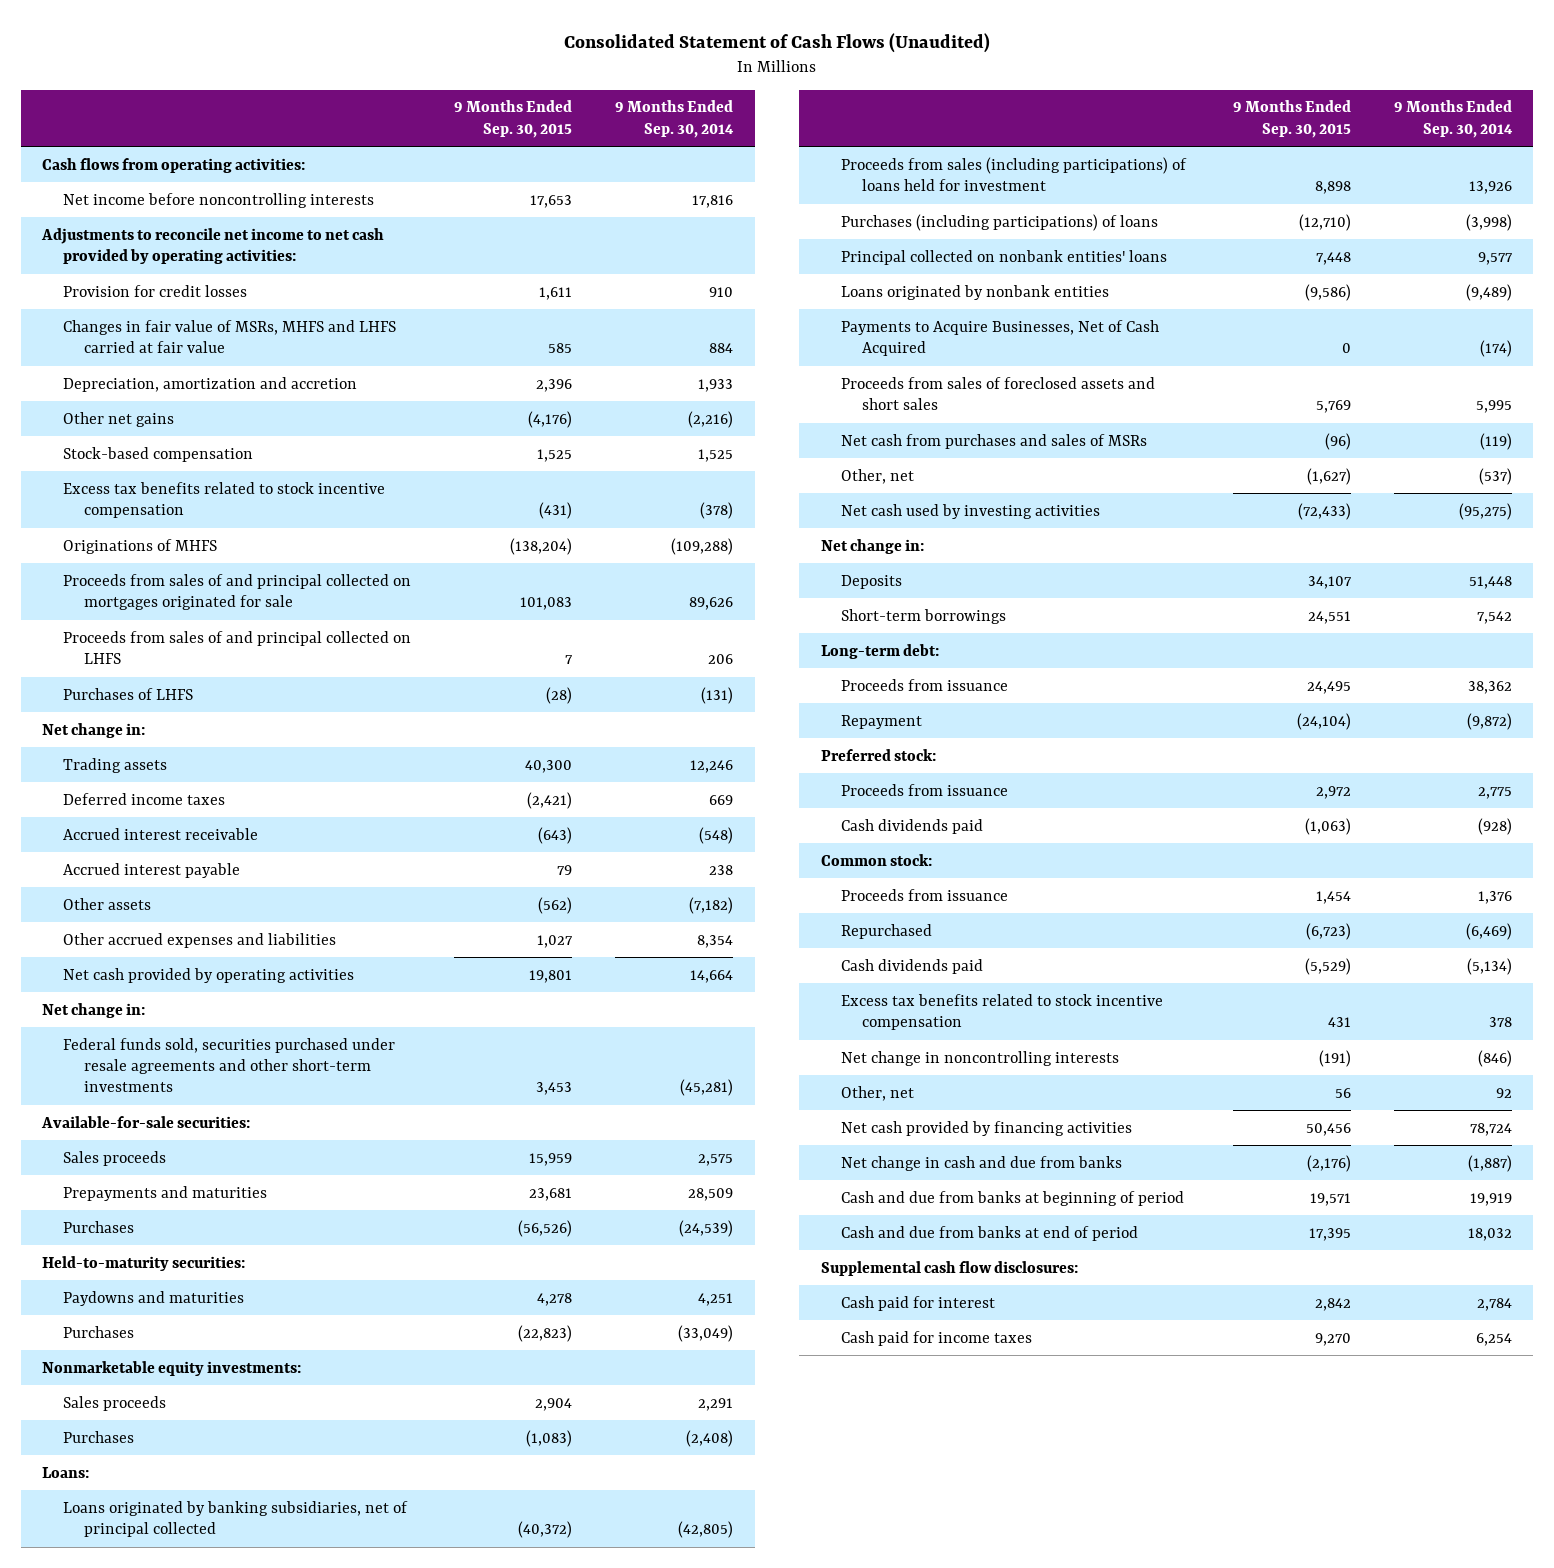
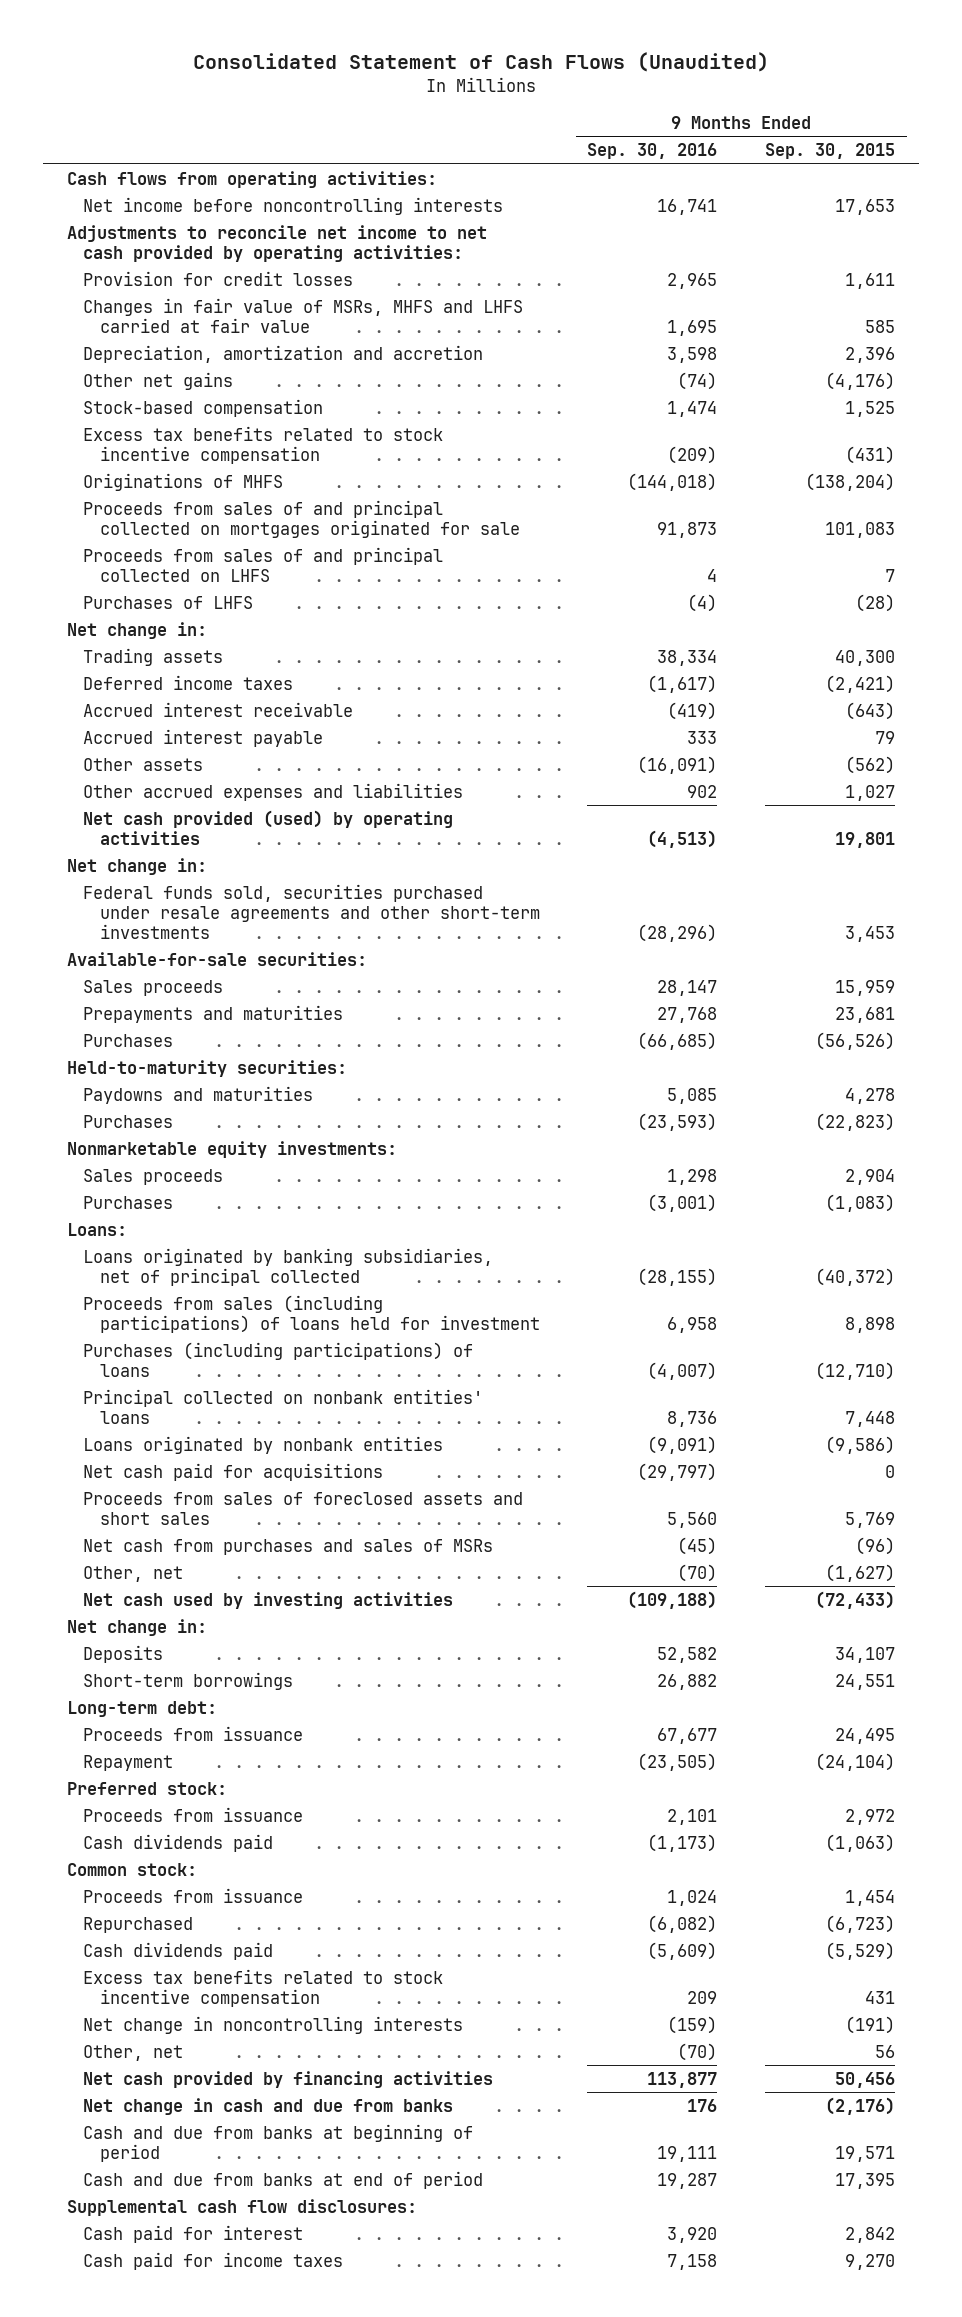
- | 9 Months Ended Sep. 30, 2015 | 9 Months Ended Sep. 30, 2014
+ | 9 Months Ended Sep. 30, 2016 | 9 Months Ended Sep. 30, 2015
- Net cash provided by operating activities | 19,801 | 14,664
+ Net cash provided (used) by operating activities | (4,513) | 19,801
- Payments to Acquire Businesses, Net of Cash Acquired | 0 | (174)
+ Net cash paid for acquisitions | (29,797) | 0

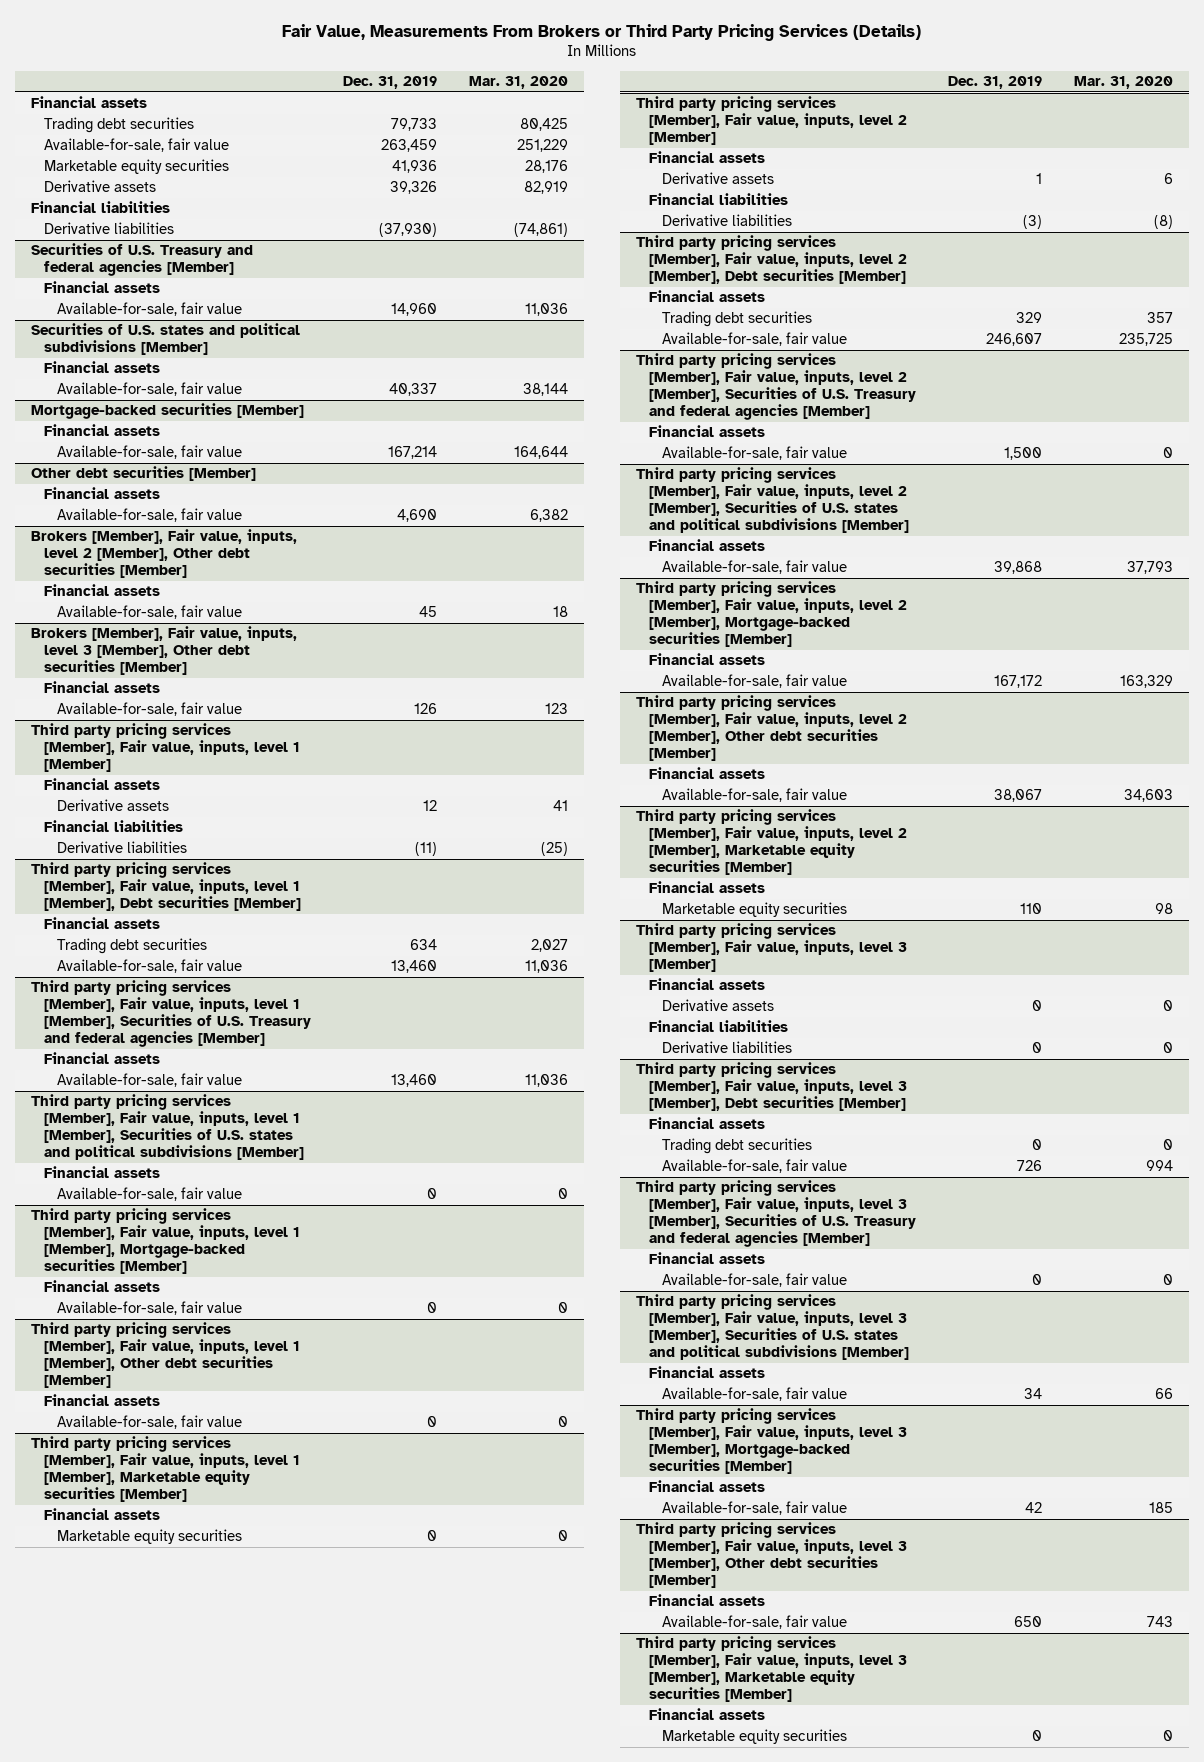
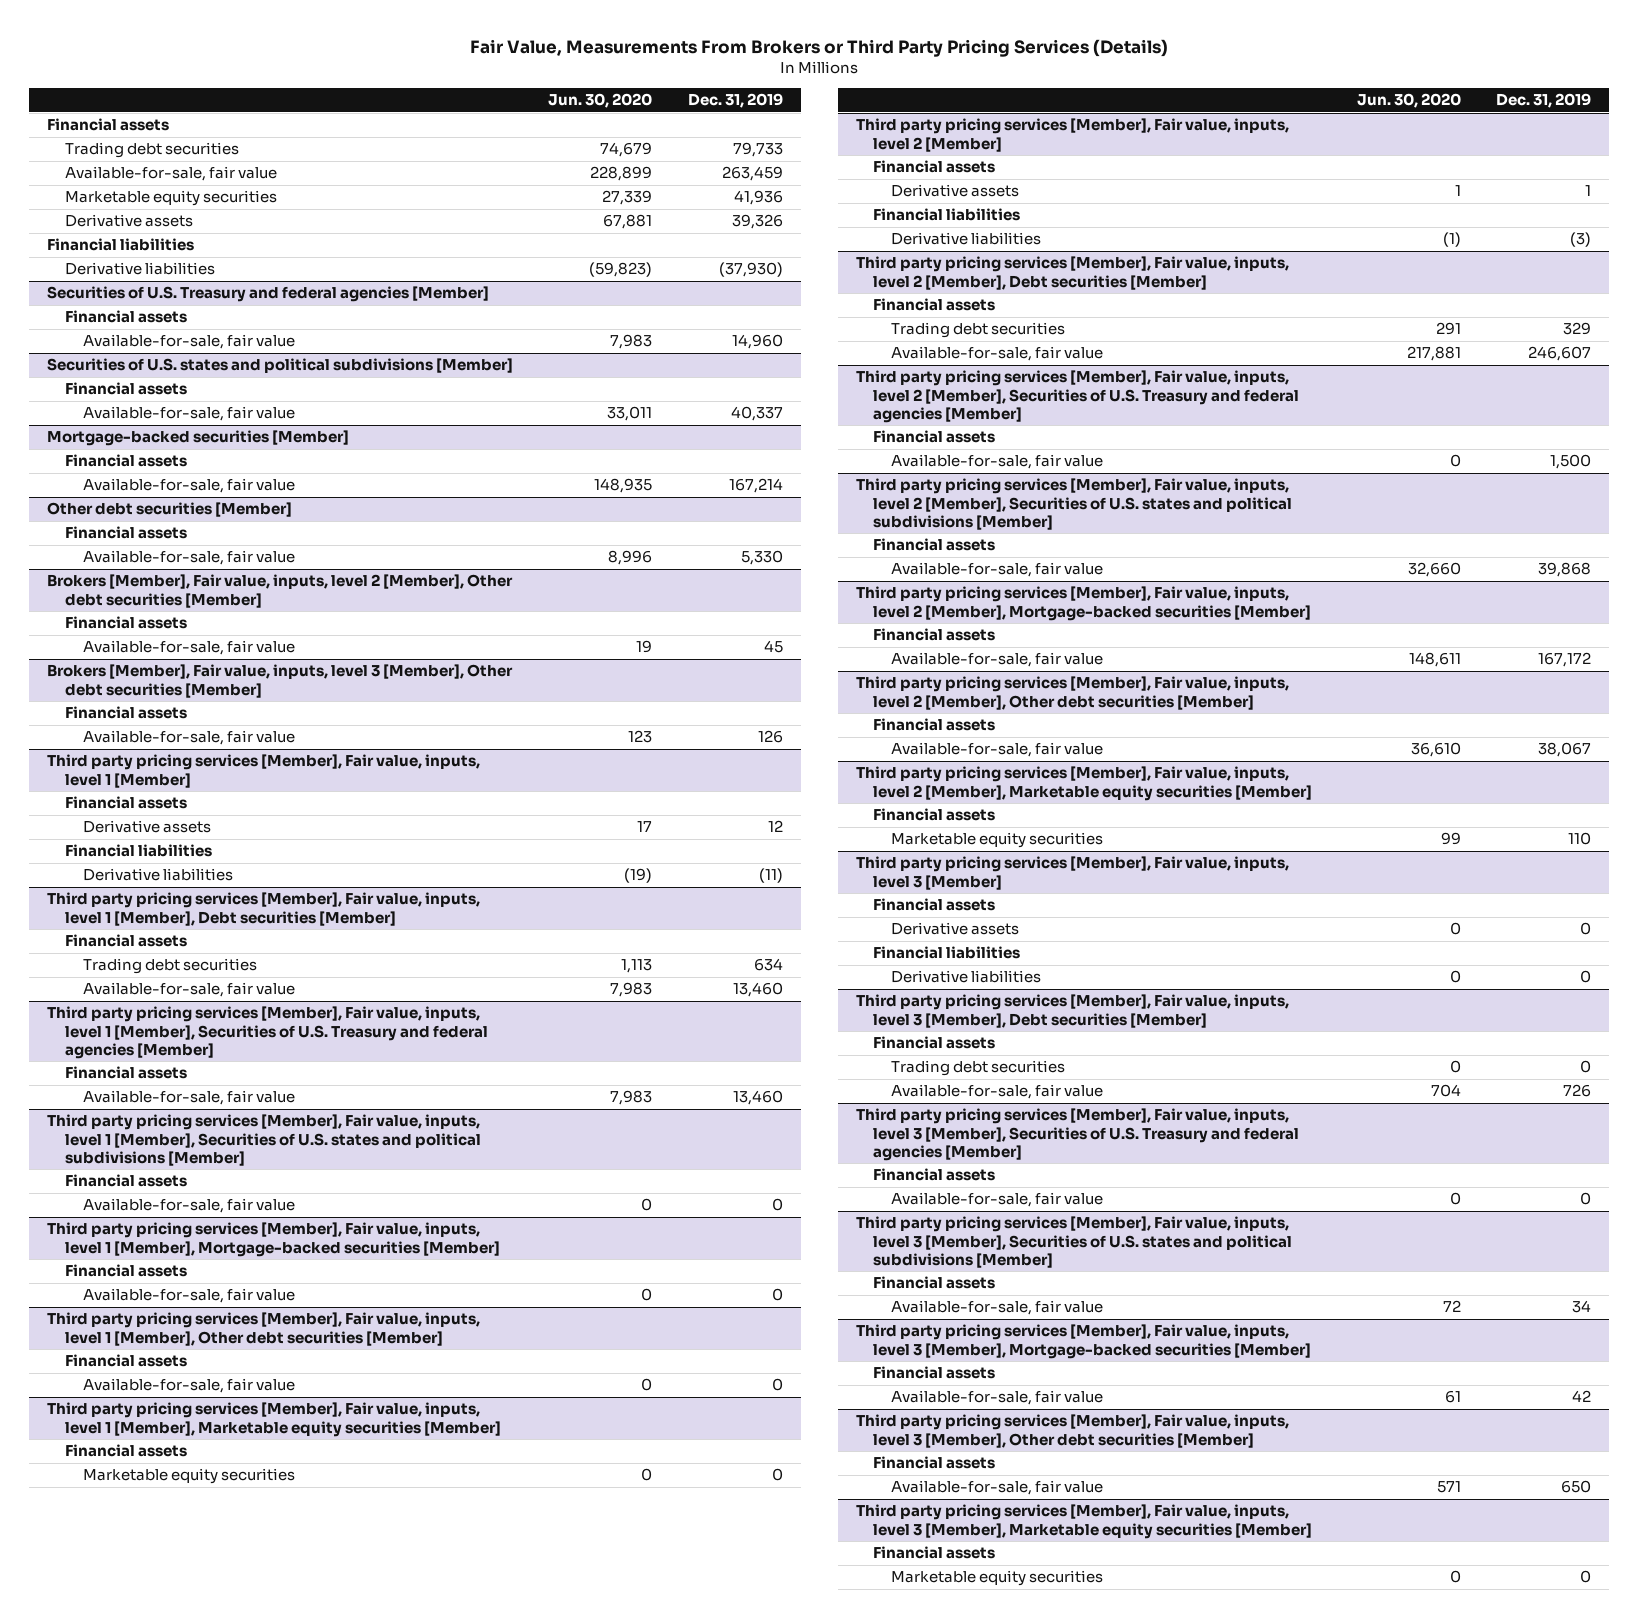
- | Dec. 31, 2019 | Mar. 31, 2020
+ | Jun. 30, 2020 | Dec. 31, 2019
@ Other debt securities [Member]
- Available-for-sale, fair value | 4,690 | 6,382
+ Available-for-sale, fair value | 8,996 | 5,330

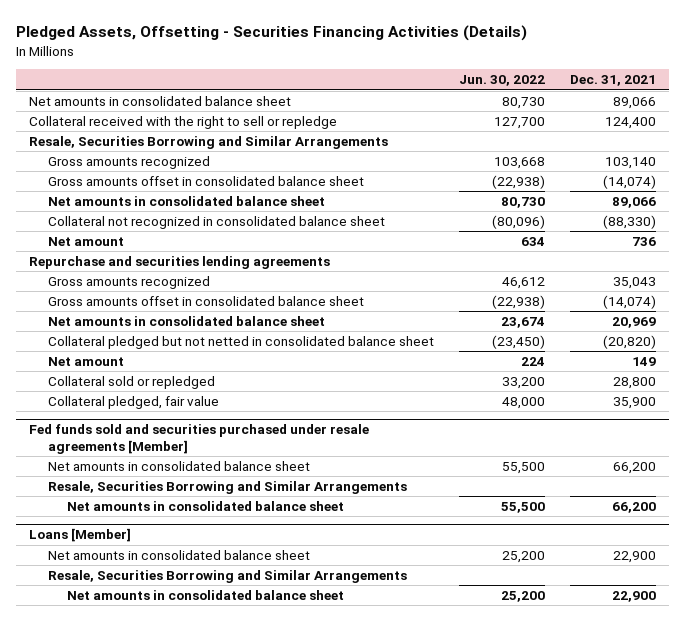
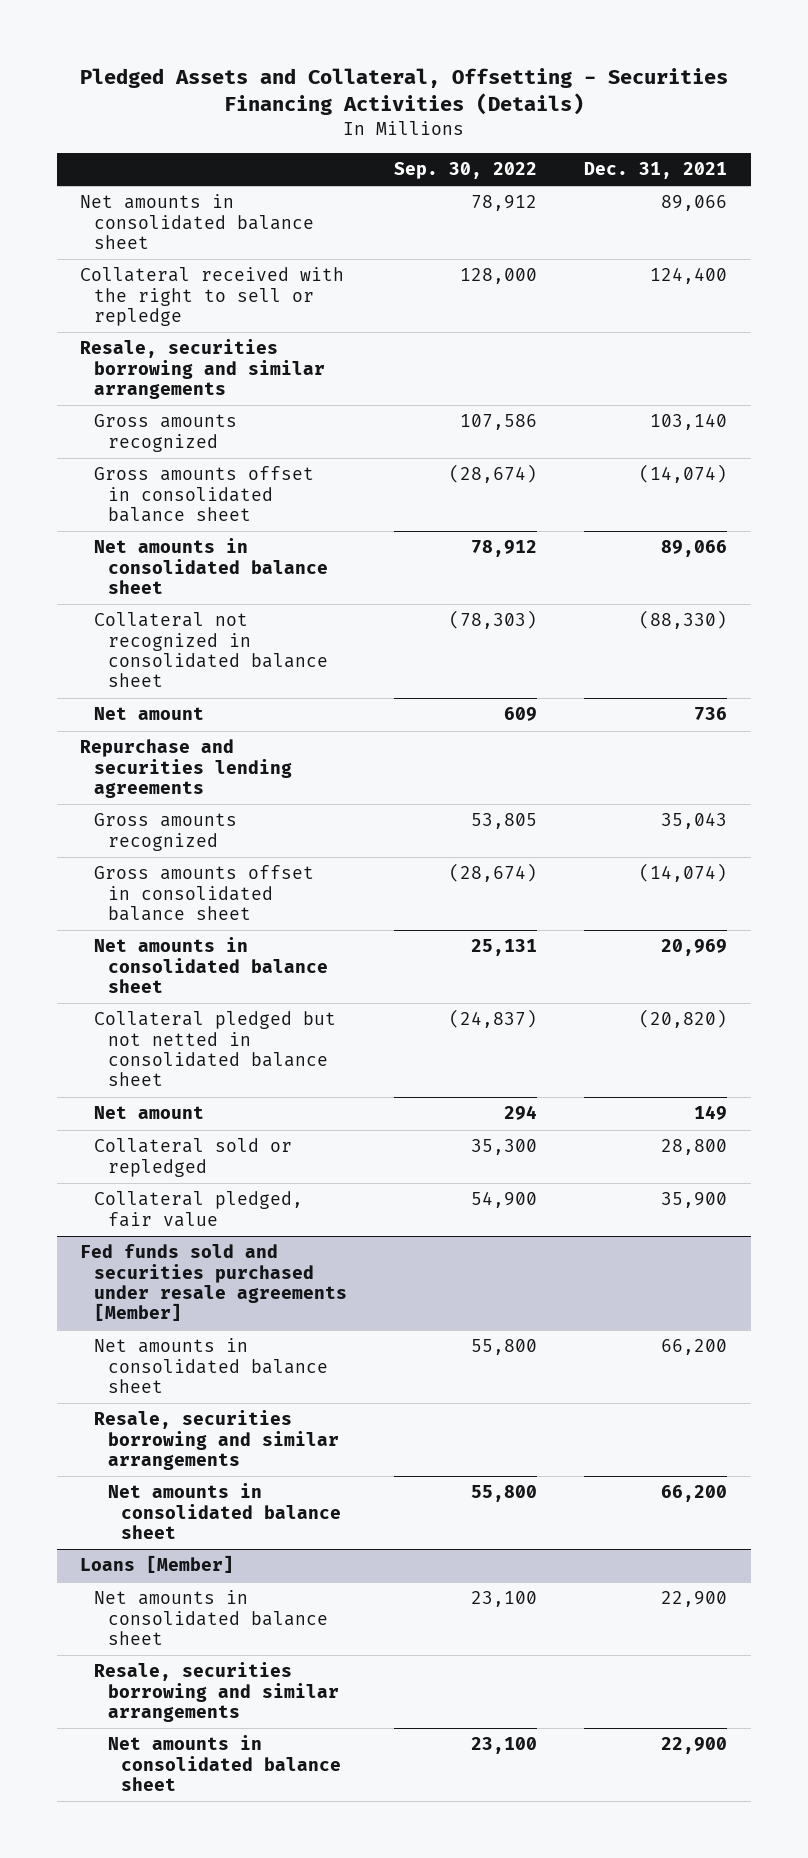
- Pledged Assets, Offsetting - Securities Financing Activities (Details)
+ Pledged Assets and Collateral, Offsetting - Securities Financing Activities (Details)
- | Jun. 30, 2022 | Dec. 31, 2021
+ | Sep. 30, 2022 | Dec. 31, 2021
- Resale, Securities Borrowing and Similar Arrangements
+ Resale, securities borrowing and similar arrangements
@ Fed funds sold and securities purchased under resale agreements [Member]
- Resale, Securities Borrowing and Similar Arrangements
+ Resale, securities borrowing and similar arrangements
@ Loans [Member]
- Resale, Securities Borrowing and Similar Arrangements
+ Resale, securities borrowing and similar arrangements

